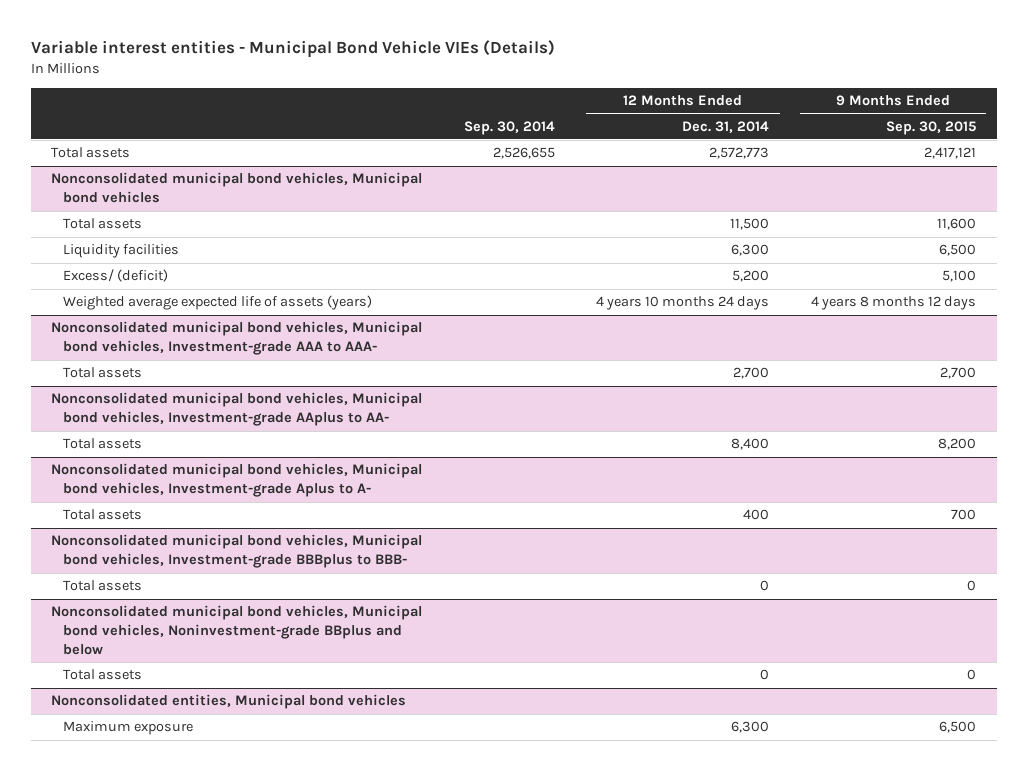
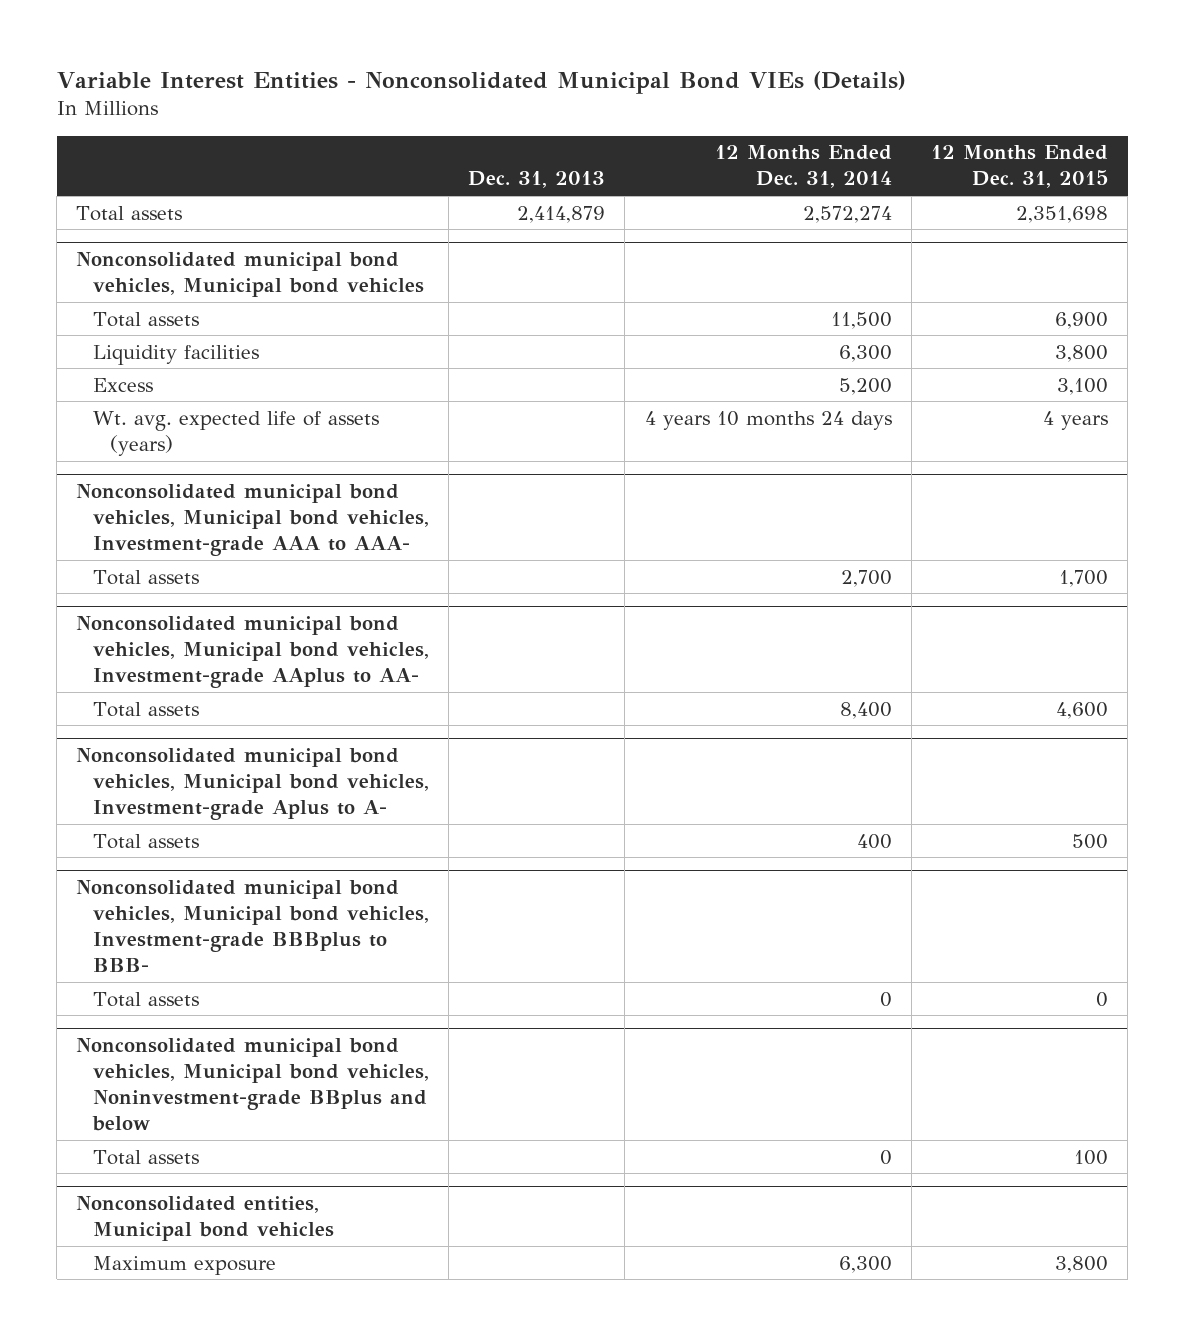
- Variable interest entities - Municipal Bond Vehicle VIEs (Details)
+ Variable Interest Entities - Nonconsolidated Municipal Bond VIEs (Details)
- | Sep. 30, 2014 | 12 Months Ended Dec. 31, 2014 | 9 Months Ended Sep. 30, 2015
+ | Dec. 31, 2013 | 12 Months Ended Dec. 31, 2014 | 12 Months Ended Dec. 31, 2015
- Total assets | 2,526,655 | 2,572,773 | 2,417,121
+ Total assets | 2,414,879 | 2,572,274 | 2,351,698
@ Nonconsolidated municipal bond vehicles, Municipal bond vehicles
- Excess/ (deficit) | | 5,200 | 5,100
- Weighted average expected life of assets (years) | | 4 years 10 months 24 days | 4 years 8 months 12 days
+ Excess | | 5,200 | 3,100
+ Wt. avg. expected life of assets (years) | | 4 years 10 months 24 days | 4 years

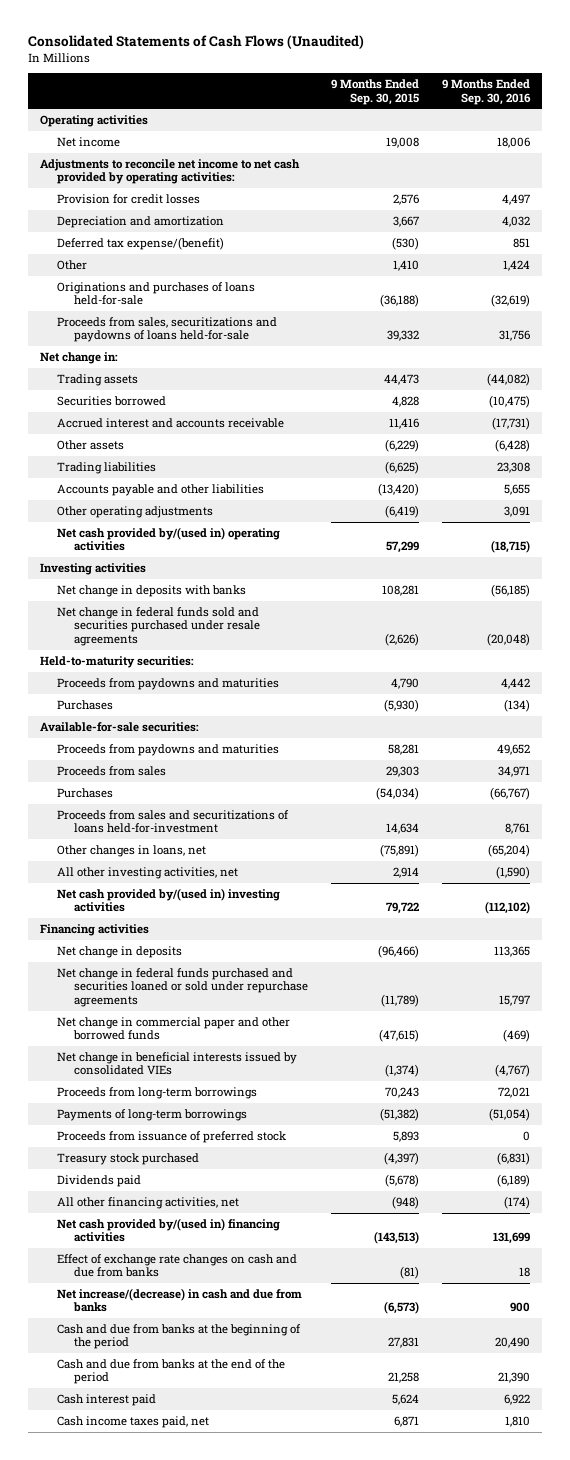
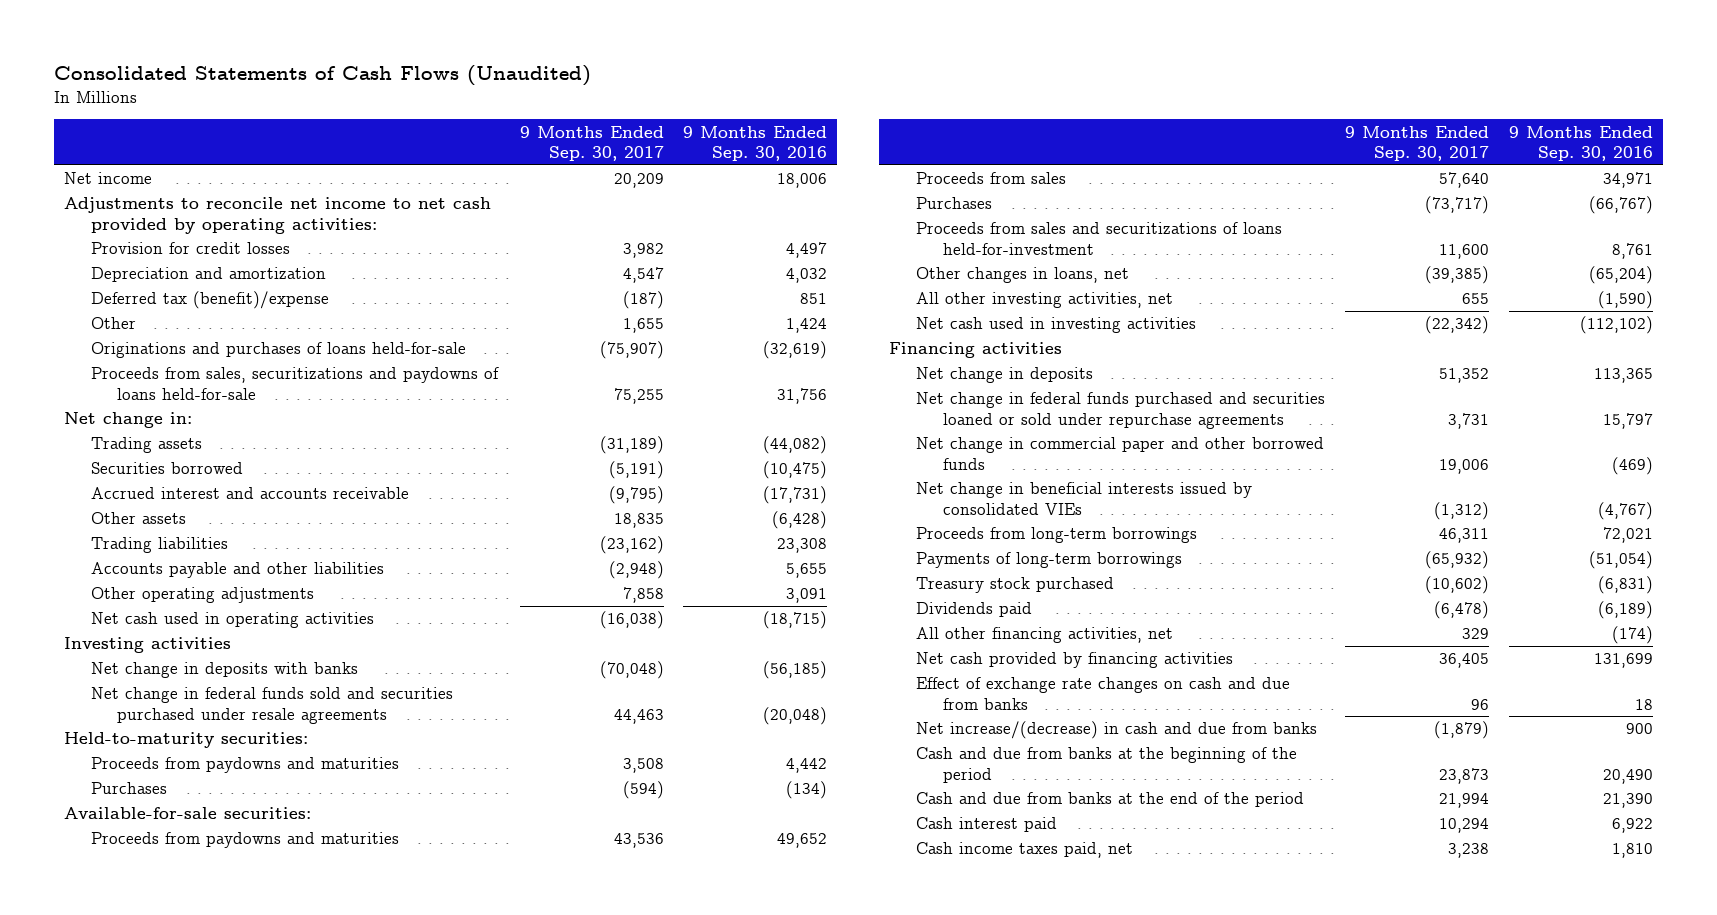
- | 9 Months Ended Sep. 30, 2015 | 9 Months Ended Sep. 30, 2016
+ | 9 Months Ended Sep. 30, 2017 | 9 Months Ended Sep. 30, 2016
- Operating activities
- Deferred tax expense/(benefit) | (530) | 851
+ Deferred tax (benefit)/expense | (187) | 851
- Net cash provided by/(used in) operating activities | 57,299 | (18,715)
+ Net cash used in operating activities | (16,038) | (18,715)
- Net cash provided by/(used in) investing activities | 79,722 | (112,102)
+ Net cash used in investing activities | (22,342) | (112,102)
- Proceeds from issuance of preferred stock | 5,893 | 0
- Net cash provided by/(used in) financing activities | (143,513) | 131,699
+ Net cash provided by financing activities | 36,405 | 131,699

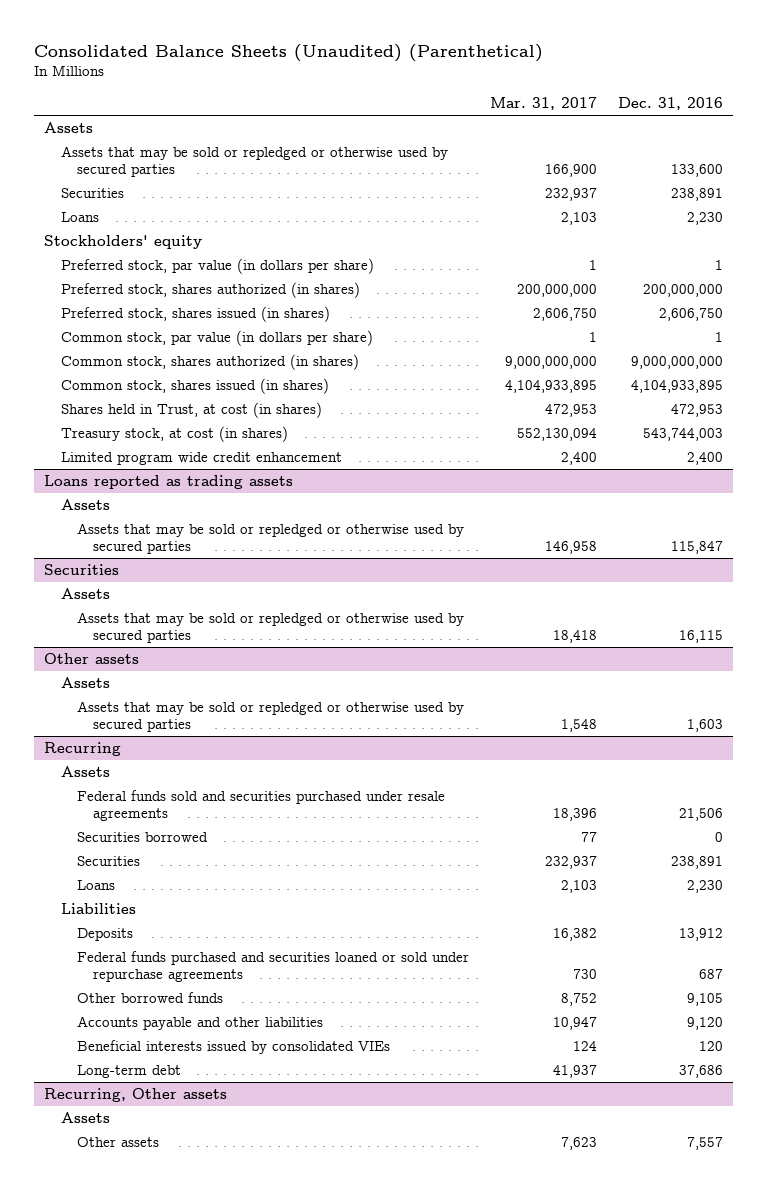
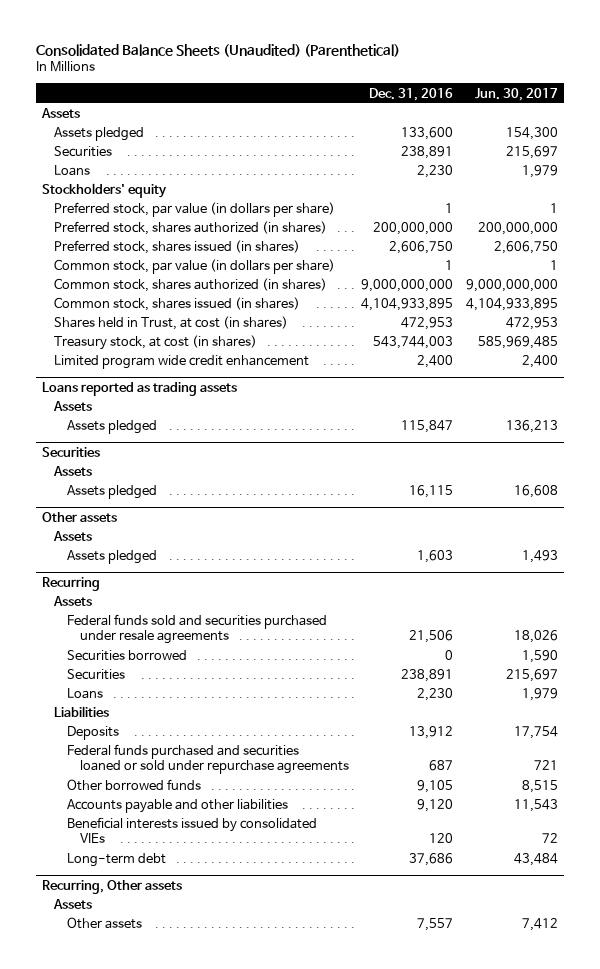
- | Mar. 31, 2017 | Dec. 31, 2016
+ | Dec. 31, 2016 | Jun. 30, 2017
- Assets that may be sold or repledged or otherwise used by secured parties | 166,900 | 133,600
+ Assets pledged | 133,600 | 154,300
@ Loans reported as trading assets
- Assets that may be sold or repledged or otherwise used by secured parties | 146,958 | 115,847
+ Assets pledged | 115,847 | 136,213
@ Securities
- Assets that may be sold or repledged or otherwise used by secured parties | 18,418 | 16,115
+ Assets pledged | 16,115 | 16,608
@ Other assets
- Assets that may be sold or repledged or otherwise used by secured parties | 1,548 | 1,603
+ Assets pledged | 1,603 | 1,493

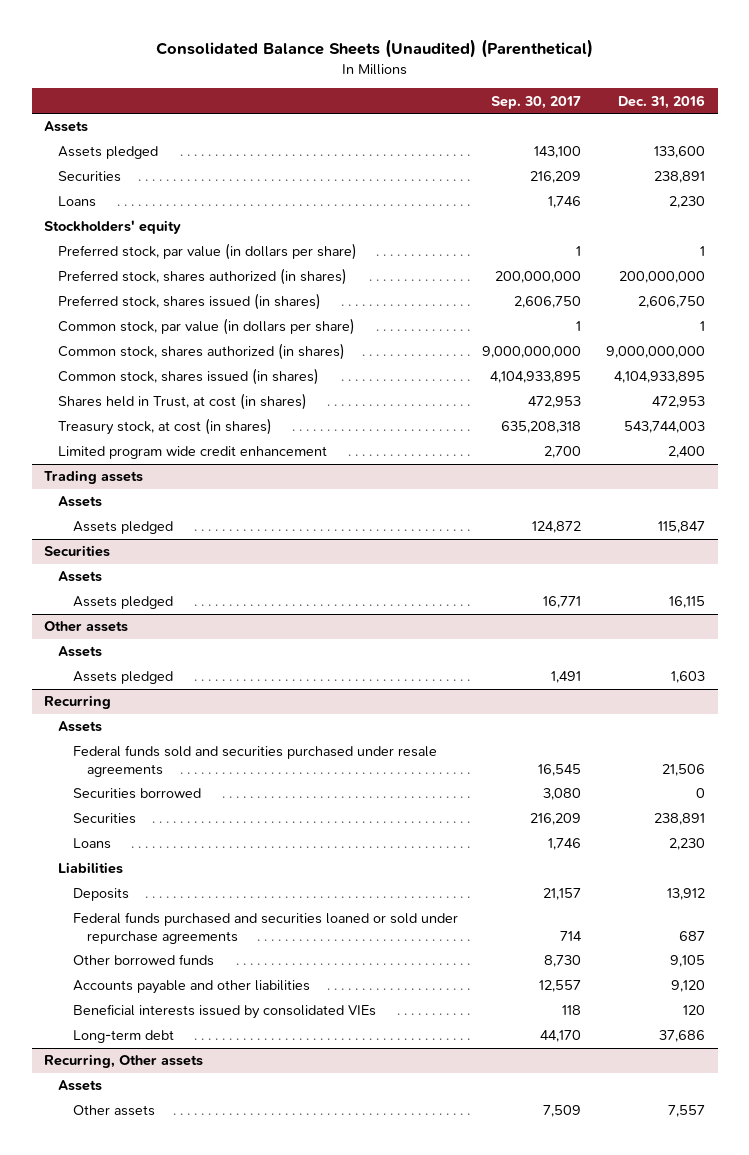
- | Dec. 31, 2016 | Jun. 30, 2017
+ | Sep. 30, 2017 | Dec. 31, 2016
- Loans reported as trading assets
+ Trading assets

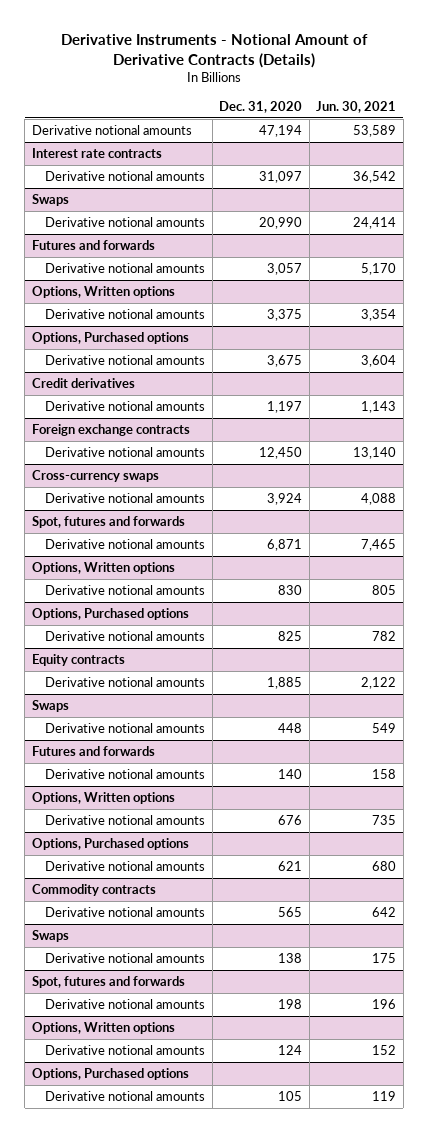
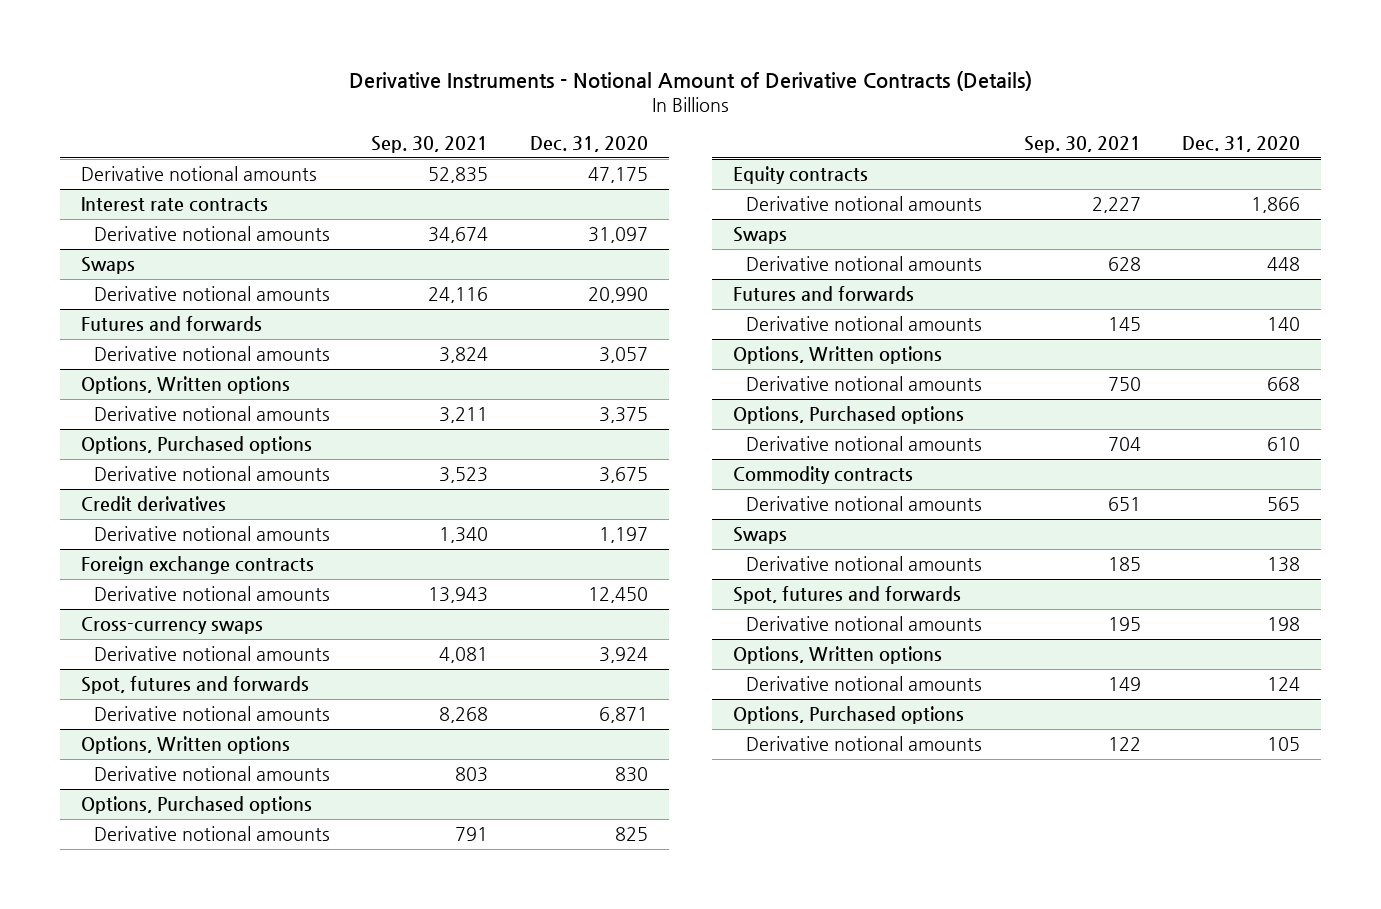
- | Dec. 31, 2020 | Jun. 30, 2021
+ | Sep. 30, 2021 | Dec. 31, 2020
- Derivative notional amounts | 47,194 | 53,589
+ Derivative notional amounts | 52,835 | 47,175
@ Equity contracts
- Derivative notional amounts | 1,885 | 2,122
+ Derivative notional amounts | 2,227 | 1,866
@ Options, Written options
- Derivative notional amounts | 676 | 735
+ Derivative notional amounts | 750 | 668
@ Options, Purchased options
- Derivative notional amounts | 621 | 680
+ Derivative notional amounts | 704 | 610

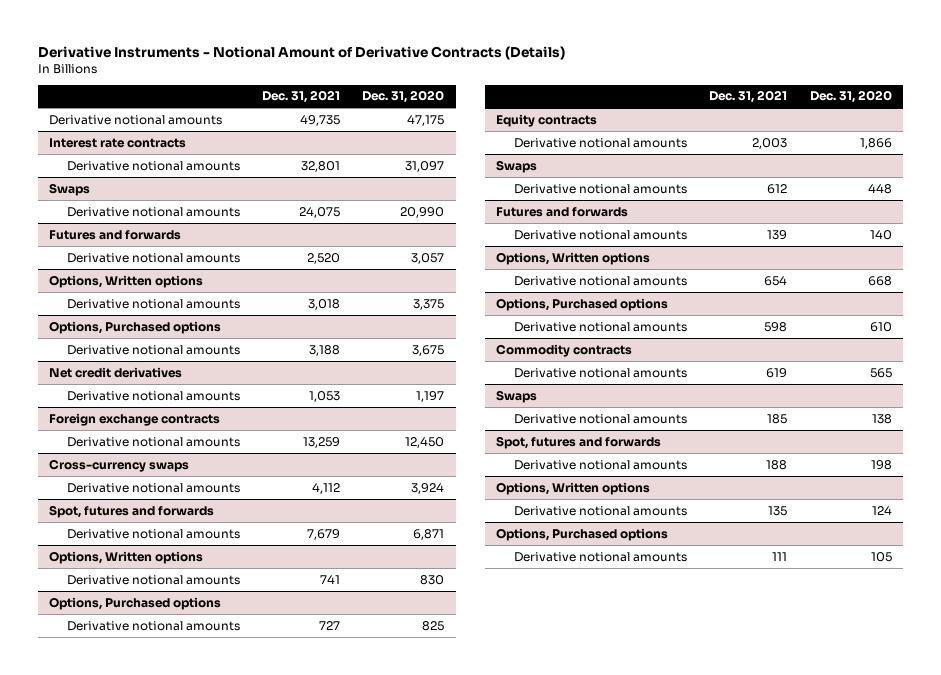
- | Sep. 30, 2021 | Dec. 31, 2020
+ | Dec. 31, 2021 | Dec. 31, 2020
- Credit derivatives
+ Net credit derivatives

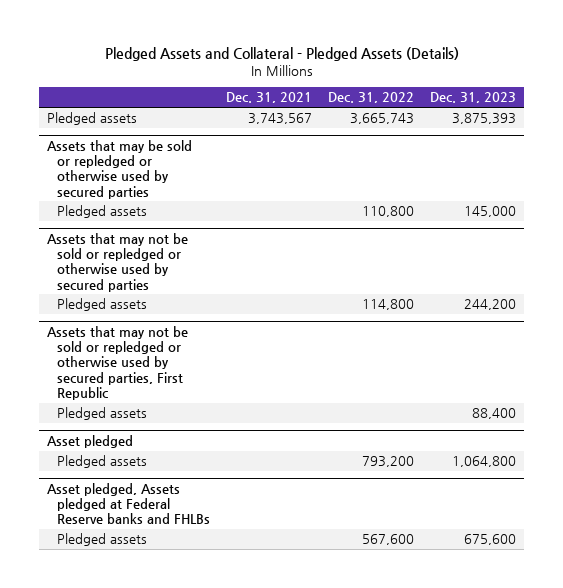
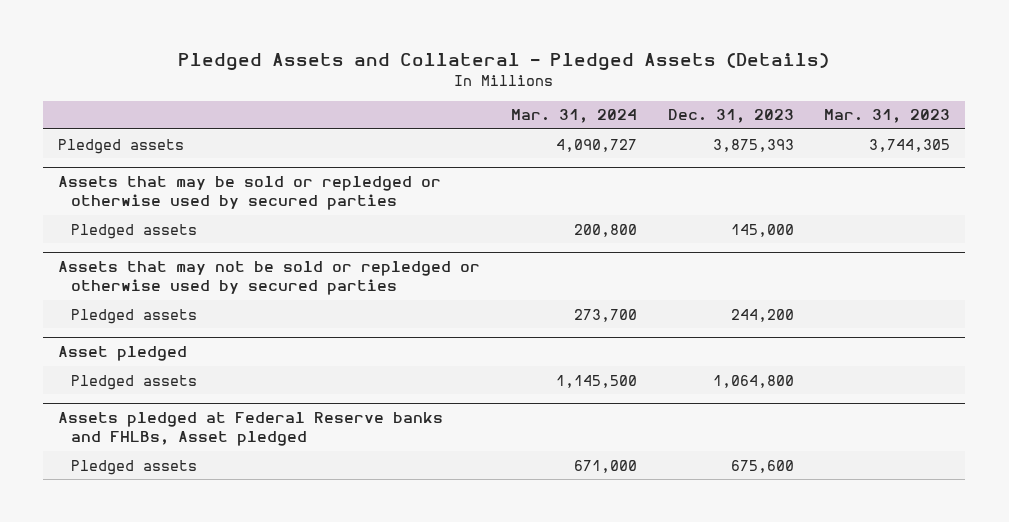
- | Dec. 31, 2021 | Dec. 31, 2022 | Dec. 31, 2023
+ | Mar. 31, 2024 | Dec. 31, 2023 | Mar. 31, 2023
- Assets that may not be sold or repledged or otherwise used by secured parties, First Republic
- Pledged assets | | | 88,400
- Asset pledged, Assets pledged at Federal Reserve banks and FHLBs
+ Assets pledged at Federal Reserve banks and FHLBs, Asset pledged

